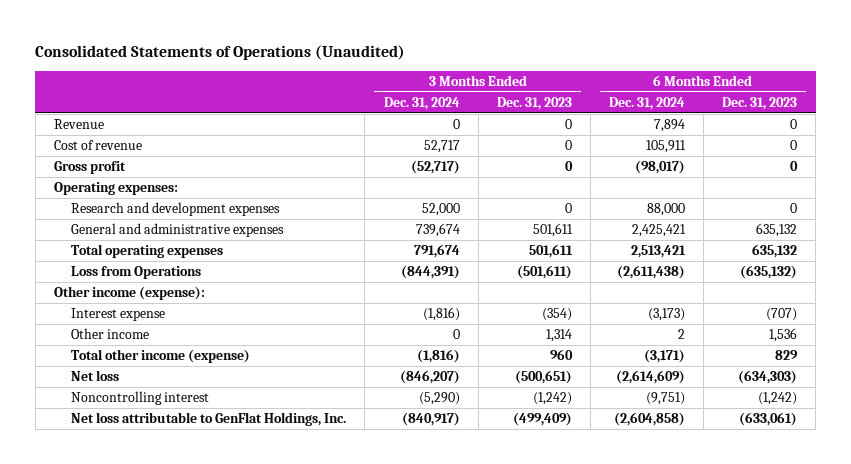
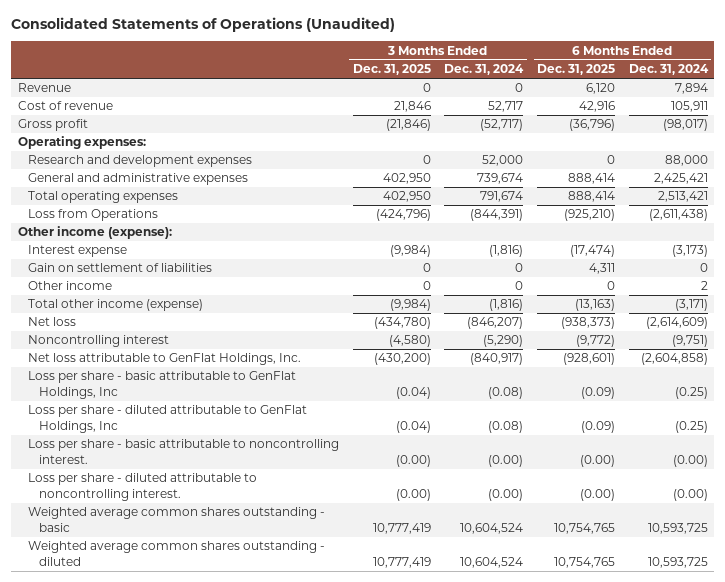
- | 3 Months Ended Dec. 31, 2024 | 3 Months Ended Dec. 31, 2023 | 6 Months Ended Dec. 31, 2024 | 6 Months Ended Dec. 31, 2023
+ | 3 Months Ended Dec. 31, 2025 | 3 Months Ended Dec. 31, 2024 | 6 Months Ended Dec. 31, 2025 | 6 Months Ended Dec. 31, 2024
+ Gain on settlement of liabilities | 0 | 0 | 4,311 | 0
+ Loss per share - basic attributable to GenFlat Holdings, Inc | (0.04) | (0.08) | (0.09) | (0.25)
+ Loss per share - diluted attributable to GenFlat Holdings, Inc | (0.04) | (0.08) | (0.09) | (0.25)
+ Loss per share - basic attributable to noncontrolling interest. | (0.00) | (0.00) | (0.00) | (0.00)
+ Loss per share - diluted attributable to noncontrolling interest. | (0.00) | (0.00) | (0.00) | (0.00)
+ Weighted average common shares outstanding - basic | 10,777,419 | 10,604,524 | 10,754,765 | 10,593,725
+ Weighted average common shares outstanding - diluted | 10,777,419 | 10,604,524 | 10,754,765 | 10,593,725

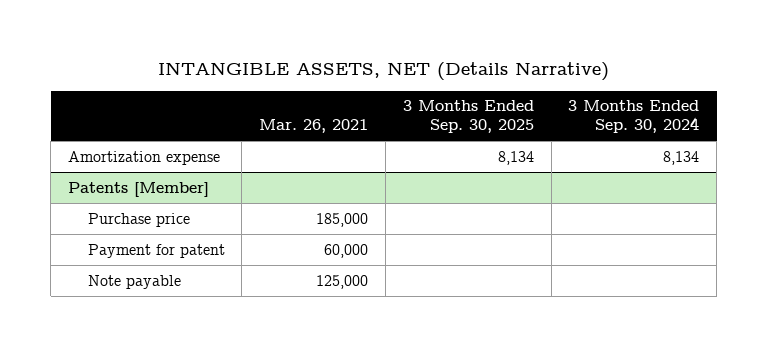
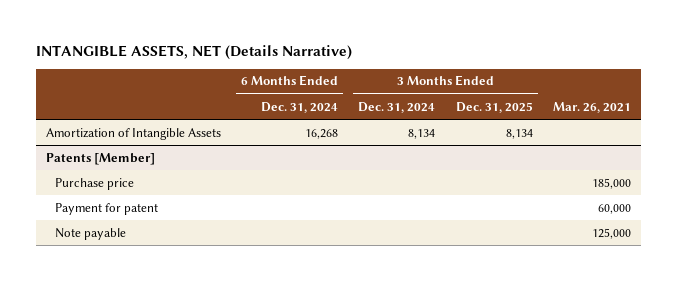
- | Mar. 26, 2021 | 3 Months Ended Sep. 30, 2025 | 3 Months Ended Sep. 30, 2024
+ | 6 Months Ended Dec. 31, 2024 | 3 Months Ended Dec. 31, 2024 | 3 Months Ended Dec. 31, 2025 | Mar. 26, 2021
- Amortization expense | | 8,134 | 8,134
+ Amortization of Intangible Assets | 16,268 | 8,134 | 8,134 |

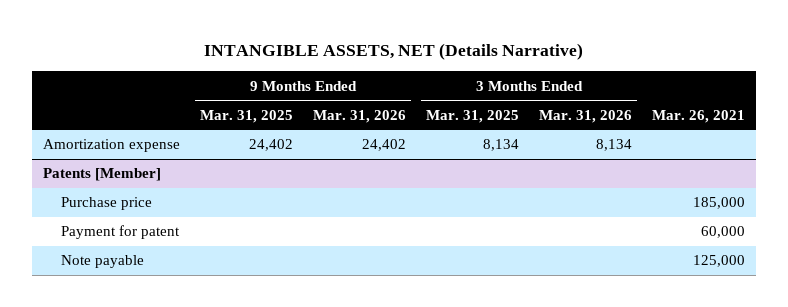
- | 6 Months Ended Dec. 31, 2024 | 3 Months Ended Dec. 31, 2024 | 3 Months Ended Dec. 31, 2025 | Mar. 26, 2021
+ | 9 Months Ended Mar. 31, 2025 | 9 Months Ended Mar. 31, 2026 | 3 Months Ended Mar. 31, 2025 | 3 Months Ended Mar. 31, 2026 | Mar. 26, 2021
- Amortization of Intangible Assets | 16,268 | 8,134 | 8,134 |
+ Amortization expense | 24,402 | 24,402 | 8,134 | 8,134 |

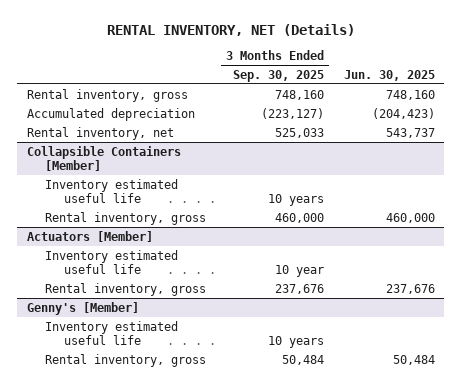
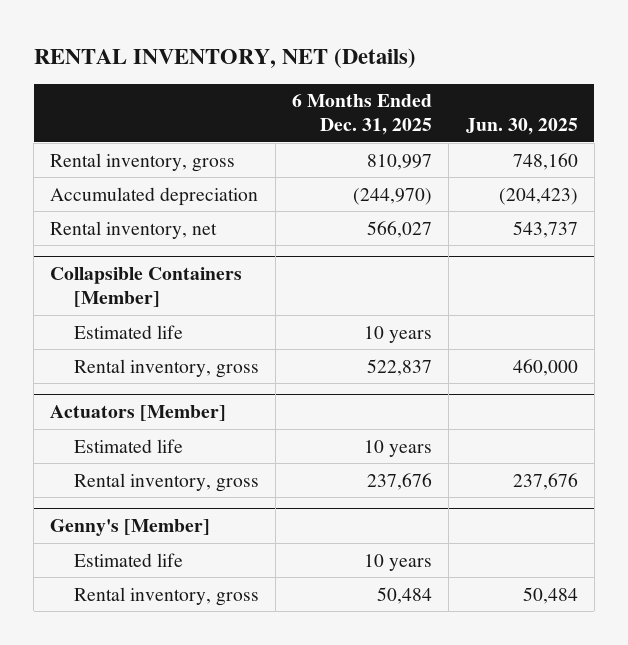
- | 3 Months Ended Sep. 30, 2025 | Jun. 30, 2025
+ | 6 Months Ended Dec. 31, 2025 | Jun. 30, 2025
@ Collapsible Containers [Member]
- Inventory estimated useful life | 10 years |
+ Estimated life | 10 years |
@ Actuators [Member]
- Inventory estimated useful life | 10 year |
+ Estimated life | 10 years |
@ Genny's [Member]
- Inventory estimated useful life | 10 years |
+ Estimated life | 10 years |

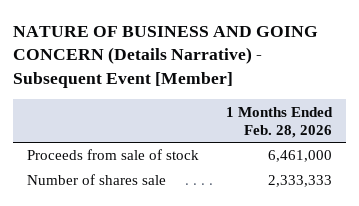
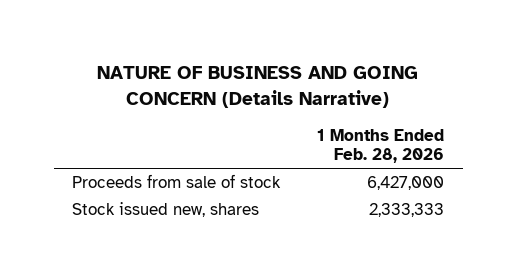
- NATURE OF BUSINESS AND GOING CONCERN (Details Narrative) - Subsequent Event [Member]
+ NATURE OF BUSINESS AND GOING CONCERN (Details Narrative)
- Proceeds from sale of stock | 6,461,000
- Number of shares sale | 2,333,333
+ Proceeds from sale of stock | 6,427,000
+ Stock issued new, shares | 2,333,333

